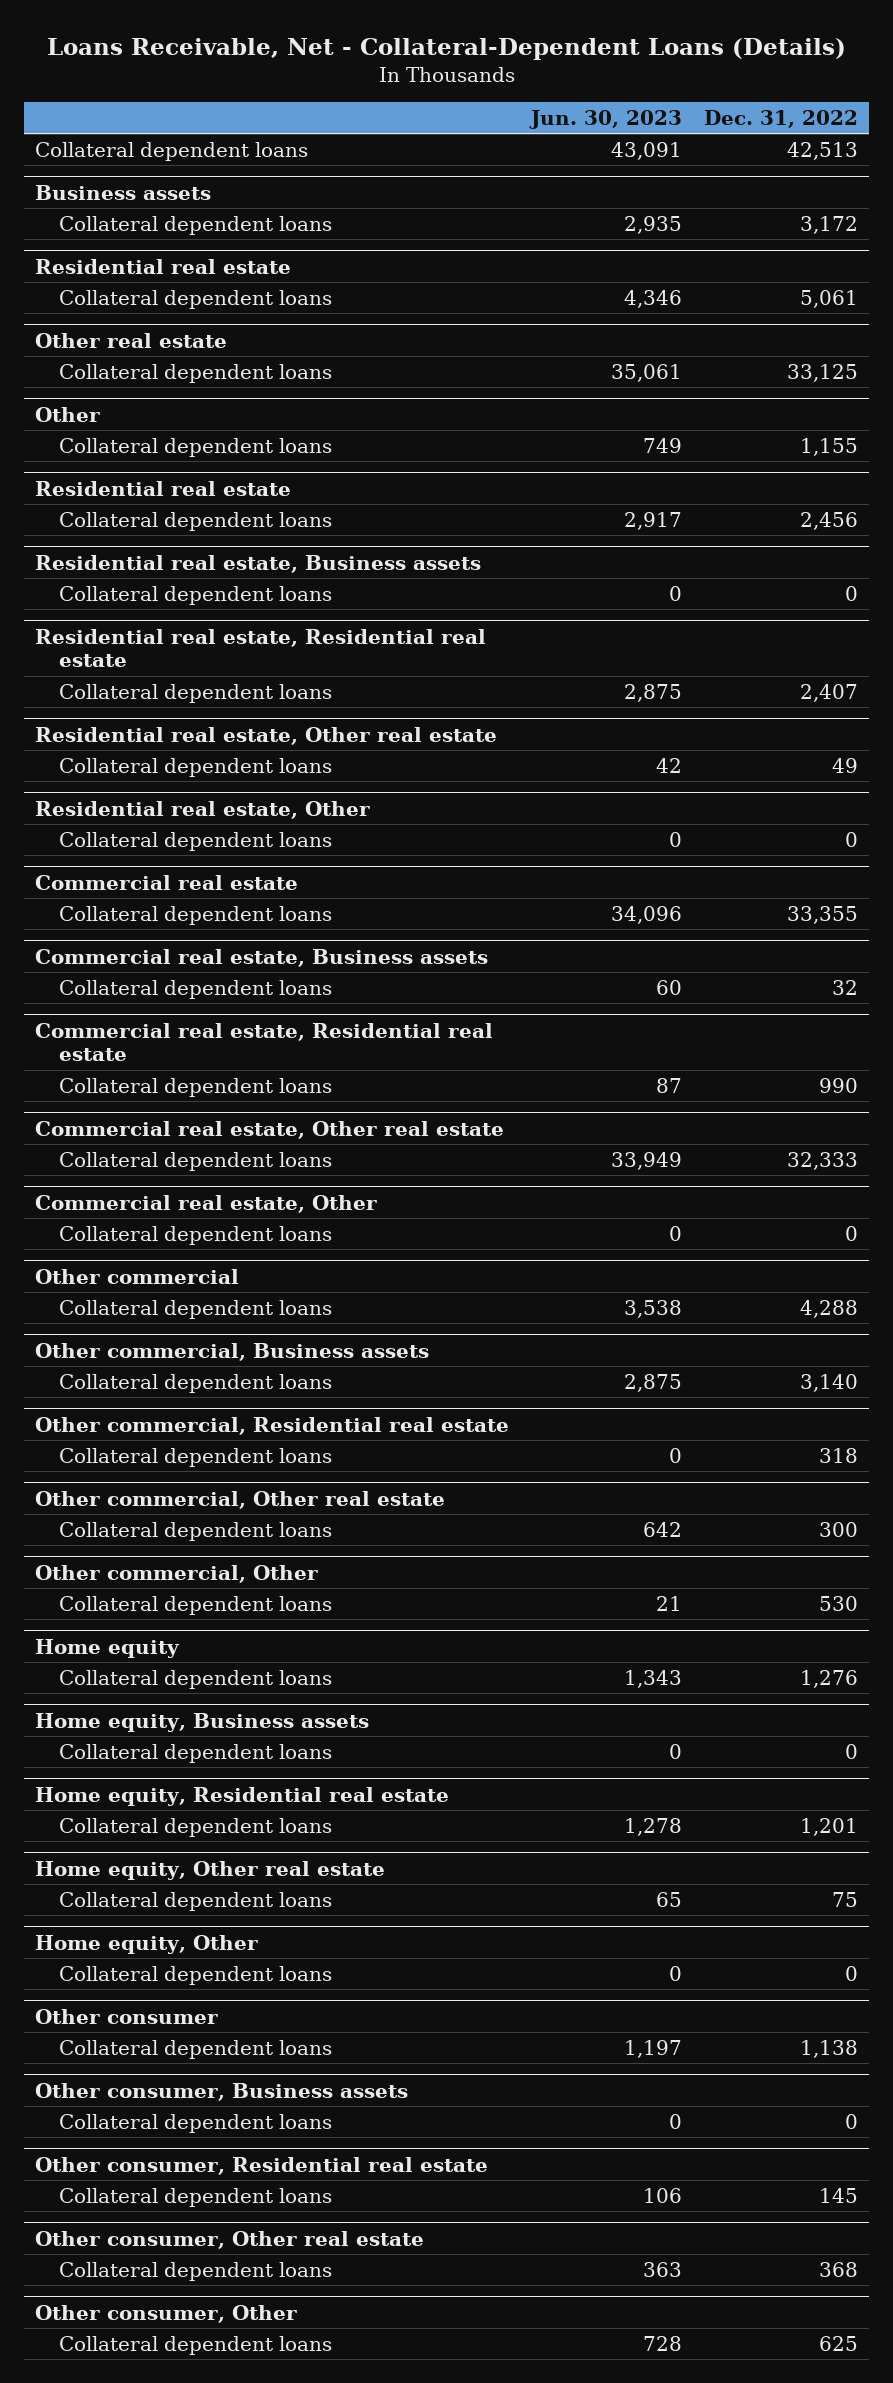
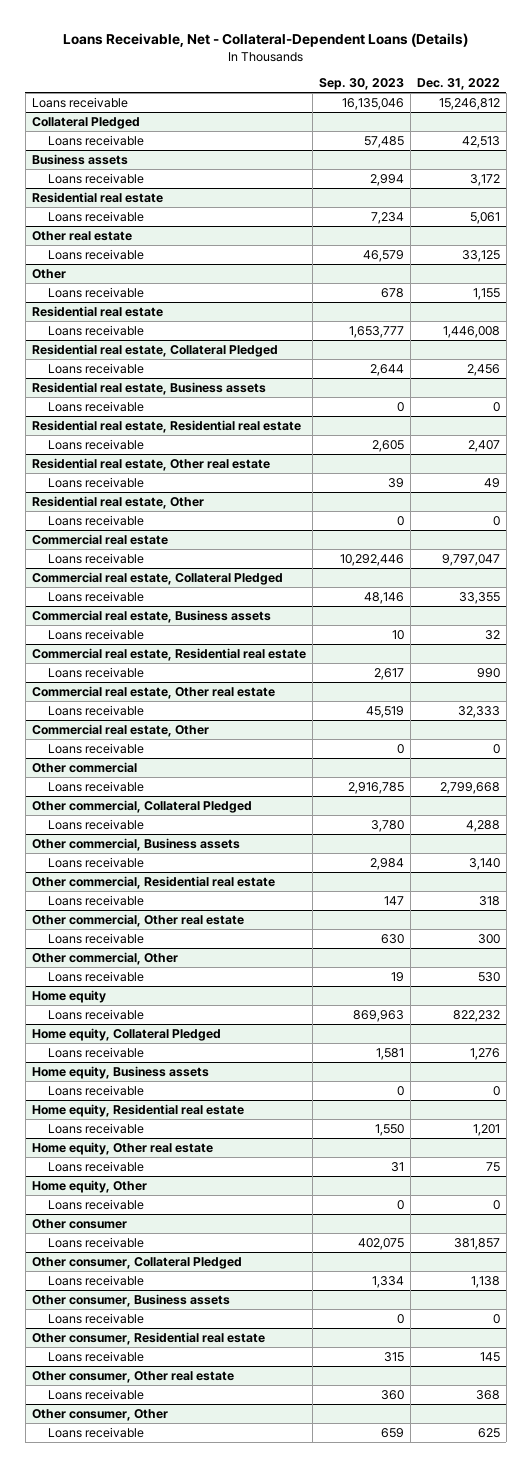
- | Jun. 30, 2023 | Dec. 31, 2022
+ | Sep. 30, 2023 | Dec. 31, 2022
- Collateral dependent loans | 43,091 | 42,513
+ Loans receivable | 16,135,046 | 15,246,812
+ Collateral Pledged
+ Loans receivable | 57,485 | 42,513
@ Business assets
- Collateral dependent loans | 2,935 | 3,172
+ Loans receivable | 2,994 | 3,172
@ Residential real estate
- Collateral dependent loans | 4,346 | 5,061
+ Loans receivable | 7,234 | 5,061
@ Other real estate
- Collateral dependent loans | 35,061 | 33,125
+ Loans receivable | 46,579 | 33,125
@ Other
- Collateral dependent loans | 749 | 1,155
+ Loans receivable | 678 | 1,155
@ Residential real estate
- Collateral dependent loans | 2,917 | 2,456
+ Loans receivable | 1,653,777 | 1,446,008
+ Residential real estate, Collateral Pledged
+ Loans receivable | 2,644 | 2,456
@ Residential real estate, Business assets
- Collateral dependent loans | 0 | 0
+ Loans receivable | 0 | 0
@ Residential real estate, Residential real estate
- Collateral dependent loans | 2,875 | 2,407
+ Loans receivable | 2,605 | 2,407
@ Residential real estate, Other real estate
- Collateral dependent loans | 42 | 49
+ Loans receivable | 39 | 49
@ Residential real estate, Other
- Collateral dependent loans | 0 | 0
+ Loans receivable | 0 | 0
@ Commercial real estate
- Collateral dependent loans | 34,096 | 33,355
+ Loans receivable | 10,292,446 | 9,797,047
+ Commercial real estate, Collateral Pledged
+ Loans receivable | 48,146 | 33,355
@ Commercial real estate, Business assets
- Collateral dependent loans | 60 | 32
+ Loans receivable | 10 | 32
@ Commercial real estate, Residential real estate
- Collateral dependent loans | 87 | 990
+ Loans receivable | 2,617 | 990
@ Commercial real estate, Other real estate
- Collateral dependent loans | 33,949 | 32,333
+ Loans receivable | 45,519 | 32,333
@ Commercial real estate, Other
- Collateral dependent loans | 0 | 0
+ Loans receivable | 0 | 0
@ Other commercial
- Collateral dependent loans | 3,538 | 4,288
+ Loans receivable | 2,916,785 | 2,799,668
+ Other commercial, Collateral Pledged
+ Loans receivable | 3,780 | 4,288
@ Other commercial, Business assets
- Collateral dependent loans | 2,875 | 3,140
+ Loans receivable | 2,984 | 3,140
@ Other commercial, Residential real estate
- Collateral dependent loans | 0 | 318
+ Loans receivable | 147 | 318
@ Other commercial, Other real estate
- Collateral dependent loans | 642 | 300
+ Loans receivable | 630 | 300
@ Other commercial, Other
- Collateral dependent loans | 21 | 530
+ Loans receivable | 19 | 530
@ Home equity
- Collateral dependent loans | 1,343 | 1,276
+ Loans receivable | 869,963 | 822,232
+ Home equity, Collateral Pledged
+ Loans receivable | 1,581 | 1,276
@ Home equity, Business assets
- Collateral dependent loans | 0 | 0
+ Loans receivable | 0 | 0
@ Home equity, Residential real estate
- Collateral dependent loans | 1,278 | 1,201
+ Loans receivable | 1,550 | 1,201
@ Home equity, Other real estate
- Collateral dependent loans | 65 | 75
+ Loans receivable | 31 | 75
@ Home equity, Other
- Collateral dependent loans | 0 | 0
+ Loans receivable | 0 | 0
@ Other consumer
- Collateral dependent loans | 1,197 | 1,138
+ Loans receivable | 402,075 | 381,857
+ Other consumer, Collateral Pledged
+ Loans receivable | 1,334 | 1,138
@ Other consumer, Business assets
- Collateral dependent loans | 0 | 0
+ Loans receivable | 0 | 0
@ Other consumer, Residential real estate
- Collateral dependent loans | 106 | 145
+ Loans receivable | 315 | 145
@ Other consumer, Other real estate
- Collateral dependent loans | 363 | 368
+ Loans receivable | 360 | 368
@ Other consumer, Other
- Collateral dependent loans | 728 | 625
+ Loans receivable | 659 | 625

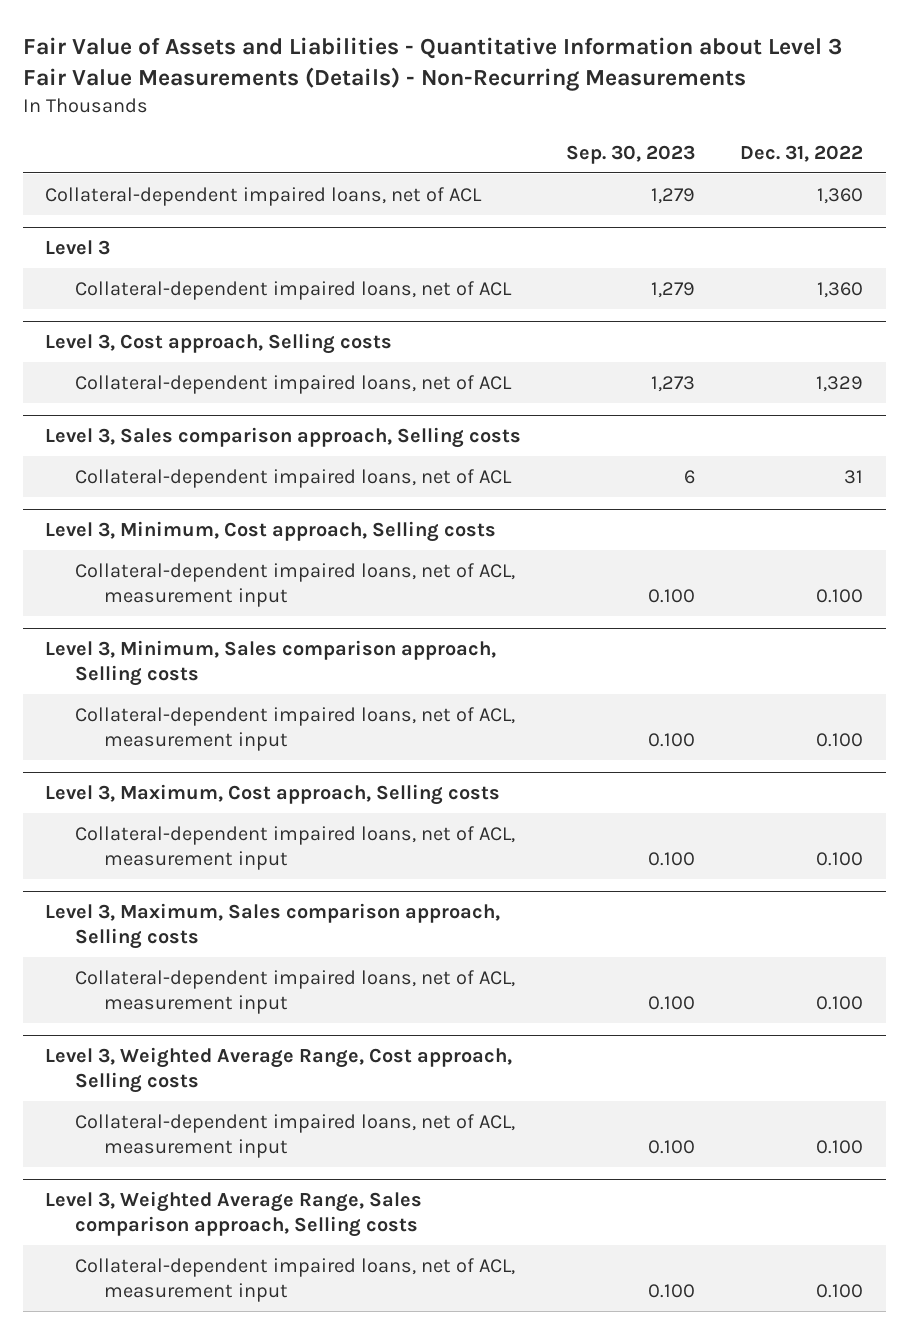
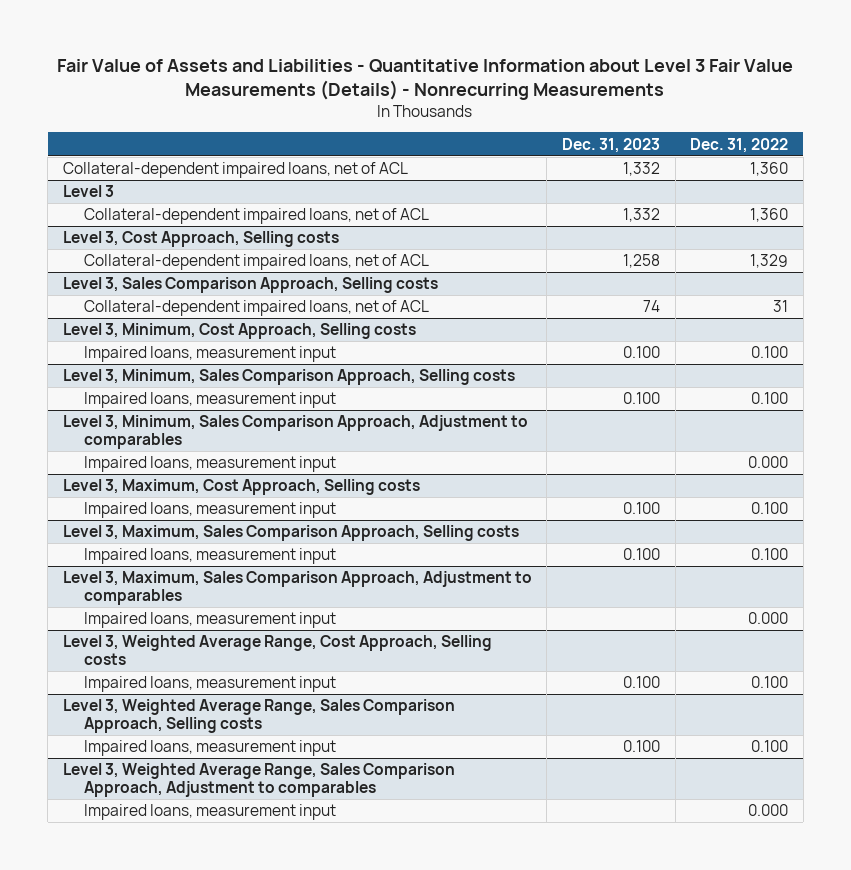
- Fair Value of Assets and Liabilities - Quantitative Information about Level 3 Fair Value Measurements (Details) - Non-Recurring Measurements
+ Fair Value of Assets and Liabilities - Quantitative Information about Level 3 Fair Value Measurements (Details) - Nonrecurring Measurements
- | Sep. 30, 2023 | Dec. 31, 2022
+ | Dec. 31, 2023 | Dec. 31, 2022
- Level 3, Cost approach, Selling costs
+ Level 3, Cost Approach, Selling costs
- Level 3, Sales comparison approach, Selling costs
+ Level 3, Sales Comparison Approach, Selling costs
- Level 3, Minimum, Cost approach, Selling costs
- Collateral-dependent impaired loans, net of ACL, measurement input | 0.100 | 0.100
- Level 3, Minimum, Sales comparison approach, Selling costs
- Collateral-dependent impaired loans, net of ACL, measurement input | 0.100 | 0.100
- Level 3, Maximum, Cost approach, Selling costs
- Collateral-dependent impaired loans, net of ACL, measurement input | 0.100 | 0.100
- Level 3, Maximum, Sales comparison approach, Selling costs
- Collateral-dependent impaired loans, net of ACL, measurement input | 0.100 | 0.100
- Level 3, Weighted Average Range, Cost approach, Selling costs
- Collateral-dependent impaired loans, net of ACL, measurement input | 0.100 | 0.100
- Level 3, Weighted Average Range, Sales comparison approach, Selling costs
- Collateral-dependent impaired loans, net of ACL, measurement input | 0.100 | 0.100
+ Level 3, Minimum, Cost Approach, Selling costs
+ Impaired loans, measurement input | 0.100 | 0.100
+ Level 3, Minimum, Sales Comparison Approach, Selling costs
+ Impaired loans, measurement input | 0.100 | 0.100
+ Level 3, Minimum, Sales Comparison Approach, Adjustment to comparables
+ Impaired loans, measurement input | | 0.000
+ Level 3, Maximum, Cost Approach, Selling costs
+ Impaired loans, measurement input | 0.100 | 0.100
+ Level 3, Maximum, Sales Comparison Approach, Selling costs
+ Impaired loans, measurement input | 0.100 | 0.100
+ Level 3, Maximum, Sales Comparison Approach, Adjustment to comparables
+ Impaired loans, measurement input | | 0.000
+ Level 3, Weighted Average Range, Cost Approach, Selling costs
+ Impaired loans, measurement input | 0.100 | 0.100
+ Level 3, Weighted Average Range, Sales Comparison Approach, Selling costs
+ Impaired loans, measurement input | 0.100 | 0.100
+ Level 3, Weighted Average Range, Sales Comparison Approach, Adjustment to comparables
+ Impaired loans, measurement input | | 0.000

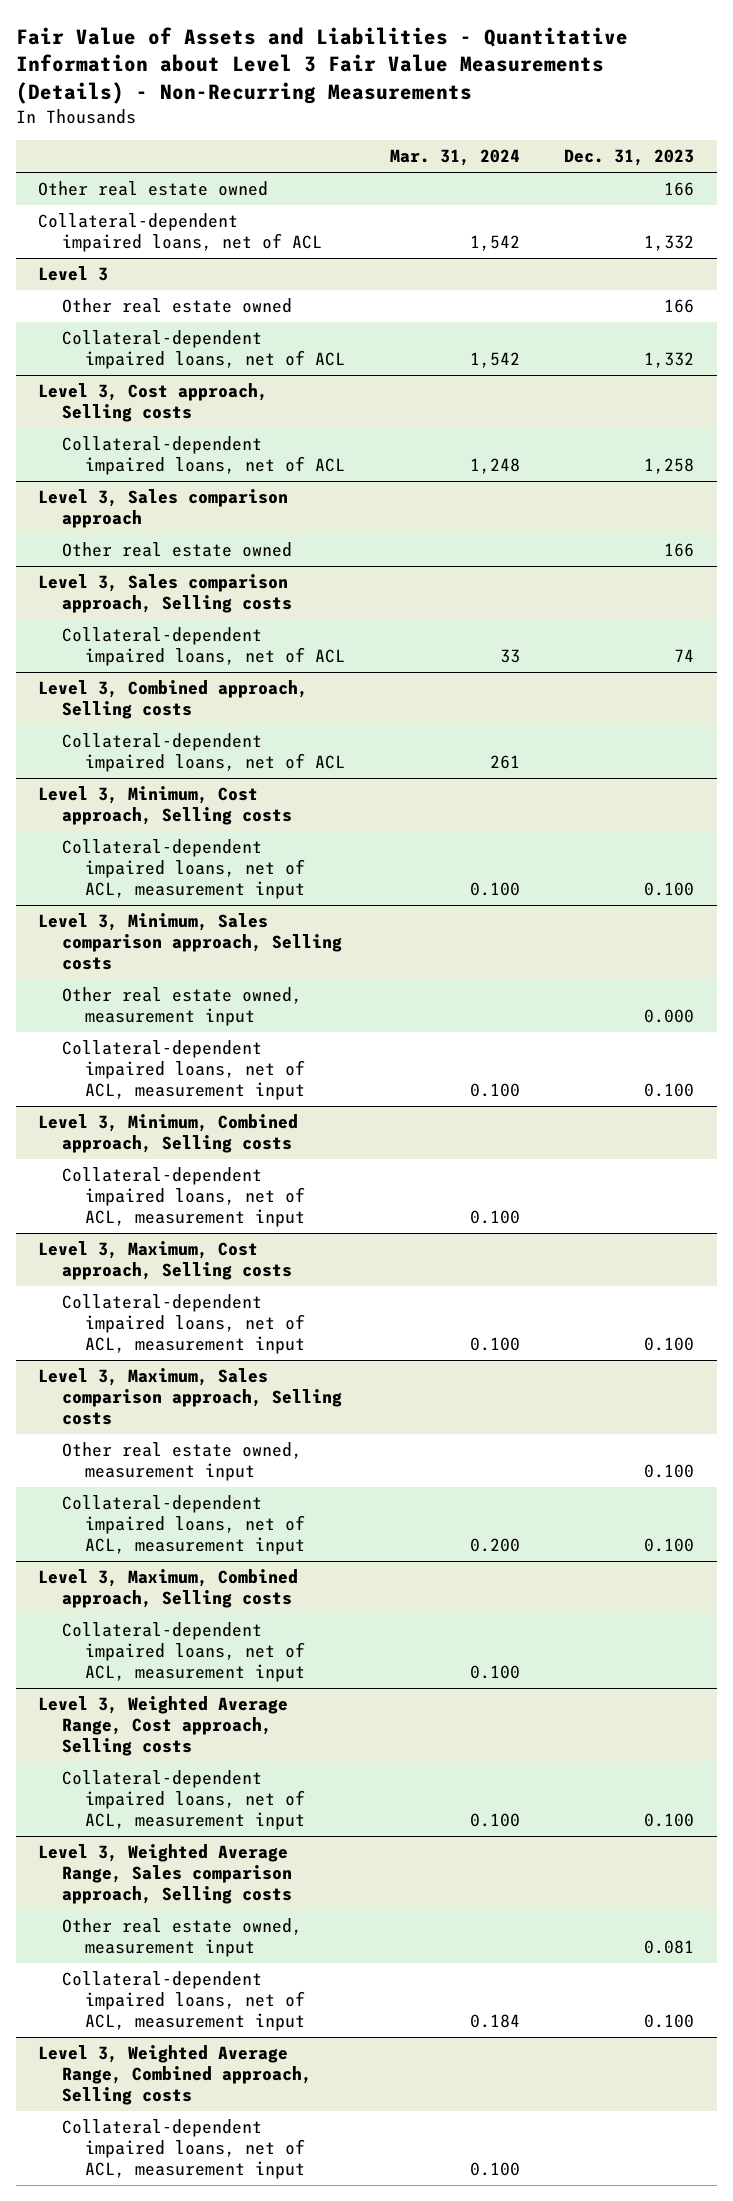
- Fair Value of Assets and Liabilities - Quantitative Information about Level 3 Fair Value Measurements (Details) - Nonrecurring Measurements
+ Fair Value of Assets and Liabilities - Quantitative Information about Level 3 Fair Value Measurements (Details) - Non-Recurring Measurements
- | Dec. 31, 2023 | Dec. 31, 2022
+ | Mar. 31, 2024 | Dec. 31, 2023
+ Other real estate owned | | 166
@ Level 3
+ Other real estate owned | | 166
- Level 3, Cost Approach, Selling costs
+ Level 3, Cost approach, Selling costs
- Level 3, Sales Comparison Approach, Selling costs
+ Level 3, Sales comparison approach
+ Other real estate owned | | 166
+ Level 3, Sales comparison approach, Selling costs
- Level 3, Minimum, Cost Approach, Selling costs
- Impaired loans, measurement input | 0.100 | 0.100
- Level 3, Minimum, Sales Comparison Approach, Selling costs
- Impaired loans, measurement input | 0.100 | 0.100
- Level 3, Minimum, Sales Comparison Approach, Adjustment to comparables
- Impaired loans, measurement input | | 0.000
- Level 3, Maximum, Cost Approach, Selling costs
- Impaired loans, measurement input | 0.100 | 0.100
- Level 3, Maximum, Sales Comparison Approach, Selling costs
- Impaired loans, measurement input | 0.100 | 0.100
- Level 3, Maximum, Sales Comparison Approach, Adjustment to comparables
- Impaired loans, measurement input | | 0.000
- Level 3, Weighted Average Range, Cost Approach, Selling costs
- Impaired loans, measurement input | 0.100 | 0.100
- Level 3, Weighted Average Range, Sales Comparison Approach, Selling costs
- Impaired loans, measurement input | 0.100 | 0.100
- Level 3, Weighted Average Range, Sales Comparison Approach, Adjustment to comparables
- Impaired loans, measurement input | | 0.000
+ Level 3, Combined approach, Selling costs
+ Collateral-dependent impaired loans, net of ACL | 261 |
+ Level 3, Minimum, Cost approach, Selling costs
+ Collateral-dependent impaired loans, net of ACL, measurement input | 0.100 | 0.100
+ Level 3, Minimum, Sales comparison approach, Selling costs
+ Other real estate owned, measurement input | | 0.000
+ Collateral-dependent impaired loans, net of ACL, measurement input | 0.100 | 0.100
+ Level 3, Minimum, Combined approach, Selling costs
+ Collateral-dependent impaired loans, net of ACL, measurement input | 0.100 |
+ Level 3, Maximum, Cost approach, Selling costs
+ Collateral-dependent impaired loans, net of ACL, measurement input | 0.100 | 0.100
+ Level 3, Maximum, Sales comparison approach, Selling costs
+ Other real estate owned, measurement input | | 0.100
+ Collateral-dependent impaired loans, net of ACL, measurement input | 0.200 | 0.100
+ Level 3, Maximum, Combined approach, Selling costs
+ Collateral-dependent impaired loans, net of ACL, measurement input | 0.100 |
+ Level 3, Weighted Average Range, Cost approach, Selling costs
+ Collateral-dependent impaired loans, net of ACL, measurement input | 0.100 | 0.100
+ Level 3, Weighted Average Range, Sales comparison approach, Selling costs
+ Other real estate owned, measurement input | | 0.081
+ Collateral-dependent impaired loans, net of ACL, measurement input | 0.184 | 0.100
+ Level 3, Weighted Average Range, Combined approach, Selling costs
+ Collateral-dependent impaired loans, net of ACL, measurement input | 0.100 |

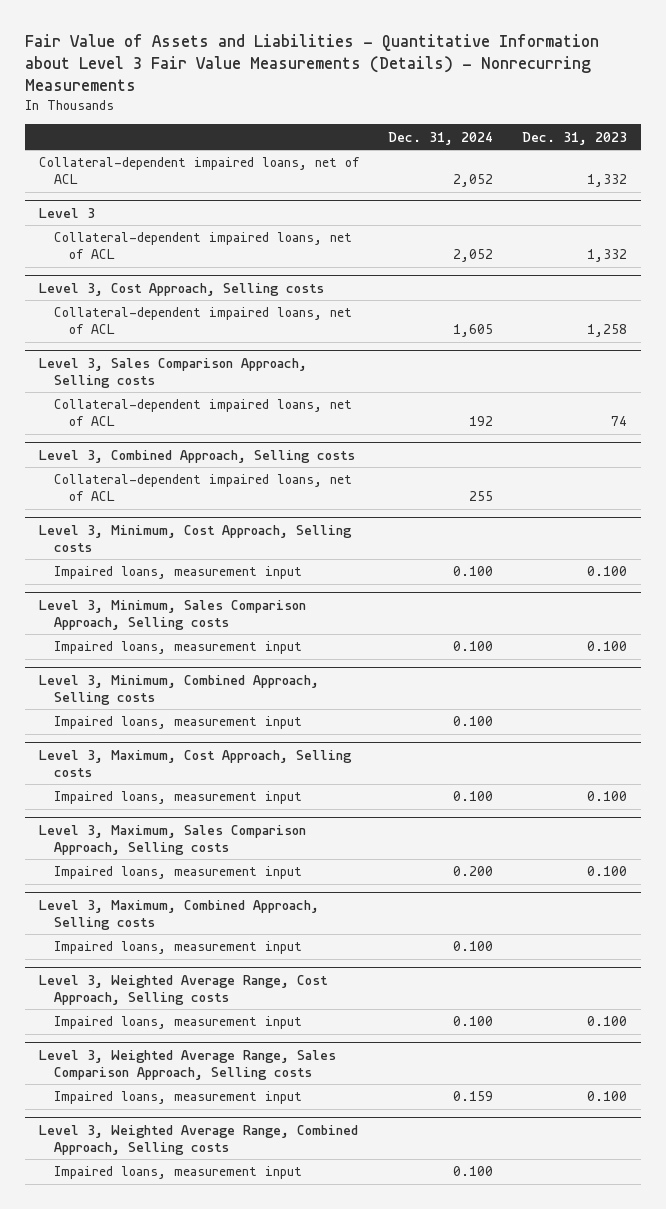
- Fair Value of Assets and Liabilities - Quantitative Information about Level 3 Fair Value Measurements (Details) - Non-Recurring Measurements
+ Fair Value of Assets and Liabilities - Quantitative Information about Level 3 Fair Value Measurements (Details) - Nonrecurring Measurements
- | Mar. 31, 2024 | Dec. 31, 2023
+ | Dec. 31, 2024 | Dec. 31, 2023
- Other real estate owned | | 166
@ Level 3
- Other real estate owned | | 166
- Level 3, Cost approach, Selling costs
+ Level 3, Cost Approach, Selling costs
- Level 3, Sales comparison approach
- Other real estate owned | | 166
- Level 3, Sales comparison approach, Selling costs
+ Level 3, Sales Comparison Approach, Selling costs
- Level 3, Combined approach, Selling costs
+ Level 3, Combined Approach, Selling costs
- Level 3, Minimum, Cost approach, Selling costs
- Collateral-dependent impaired loans, net of ACL, measurement input | 0.100 | 0.100
- Level 3, Minimum, Sales comparison approach, Selling costs
- Other real estate owned, measurement input | | 0.000
- Collateral-dependent impaired loans, net of ACL, measurement input | 0.100 | 0.100
- Level 3, Minimum, Combined approach, Selling costs
- Collateral-dependent impaired loans, net of ACL, measurement input | 0.100 |
- Level 3, Maximum, Cost approach, Selling costs
- Collateral-dependent impaired loans, net of ACL, measurement input | 0.100 | 0.100
- Level 3, Maximum, Sales comparison approach, Selling costs
- Other real estate owned, measurement input | | 0.100
- Collateral-dependent impaired loans, net of ACL, measurement input | 0.200 | 0.100
- Level 3, Maximum, Combined approach, Selling costs
- Collateral-dependent impaired loans, net of ACL, measurement input | 0.100 |
- Level 3, Weighted Average Range, Cost approach, Selling costs
- Collateral-dependent impaired loans, net of ACL, measurement input | 0.100 | 0.100
- Level 3, Weighted Average Range, Sales comparison approach, Selling costs
- Other real estate owned, measurement input | | 0.081
- Collateral-dependent impaired loans, net of ACL, measurement input | 0.184 | 0.100
- Level 3, Weighted Average Range, Combined approach, Selling costs
- Collateral-dependent impaired loans, net of ACL, measurement input | 0.100 |
+ Level 3, Minimum, Cost Approach, Selling costs
+ Impaired loans, measurement input | 0.100 | 0.100
+ Level 3, Minimum, Sales Comparison Approach, Selling costs
+ Impaired loans, measurement input | 0.100 | 0.100
+ Level 3, Minimum, Combined Approach, Selling costs
+ Impaired loans, measurement input | 0.100 |
+ Level 3, Maximum, Cost Approach, Selling costs
+ Impaired loans, measurement input | 0.100 | 0.100
+ Level 3, Maximum, Sales Comparison Approach, Selling costs
+ Impaired loans, measurement input | 0.200 | 0.100
+ Level 3, Maximum, Combined Approach, Selling costs
+ Impaired loans, measurement input | 0.100 |
+ Level 3, Weighted Average Range, Cost Approach, Selling costs
+ Impaired loans, measurement input | 0.100 | 0.100
+ Level 3, Weighted Average Range, Sales Comparison Approach, Selling costs
+ Impaired loans, measurement input | 0.159 | 0.100
+ Level 3, Weighted Average Range, Combined Approach, Selling costs
+ Impaired loans, measurement input | 0.100 |

